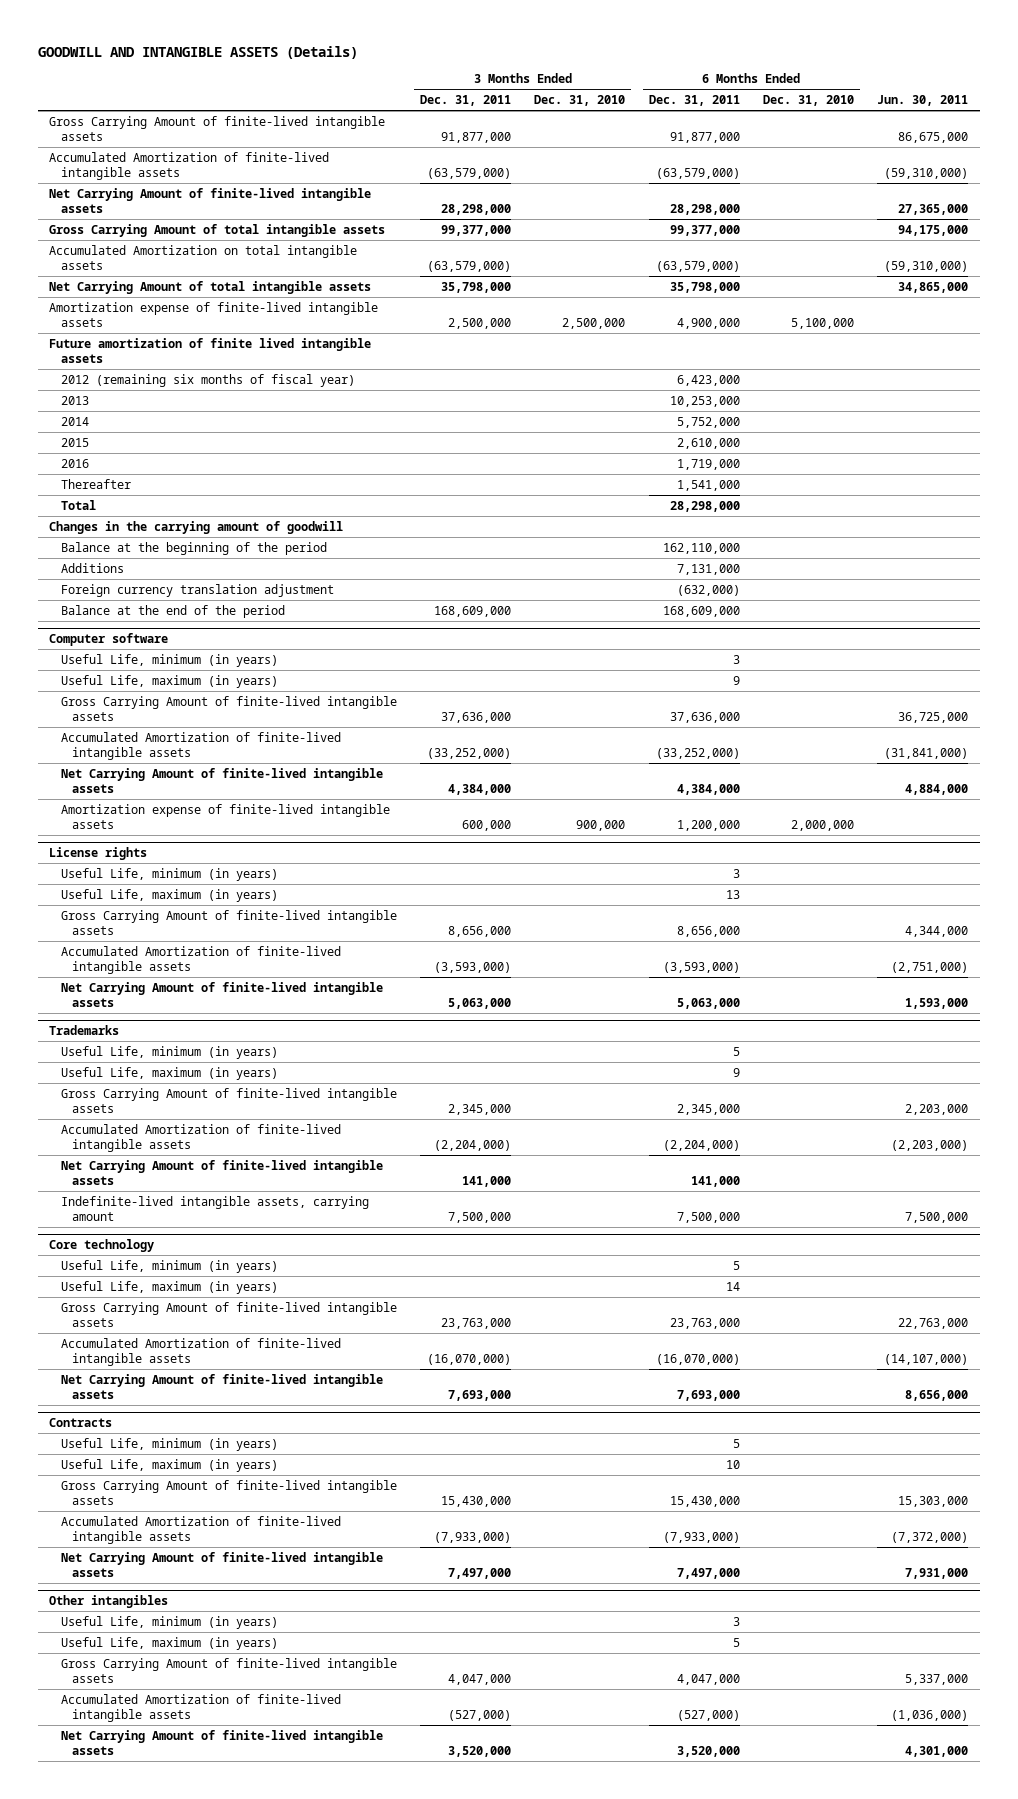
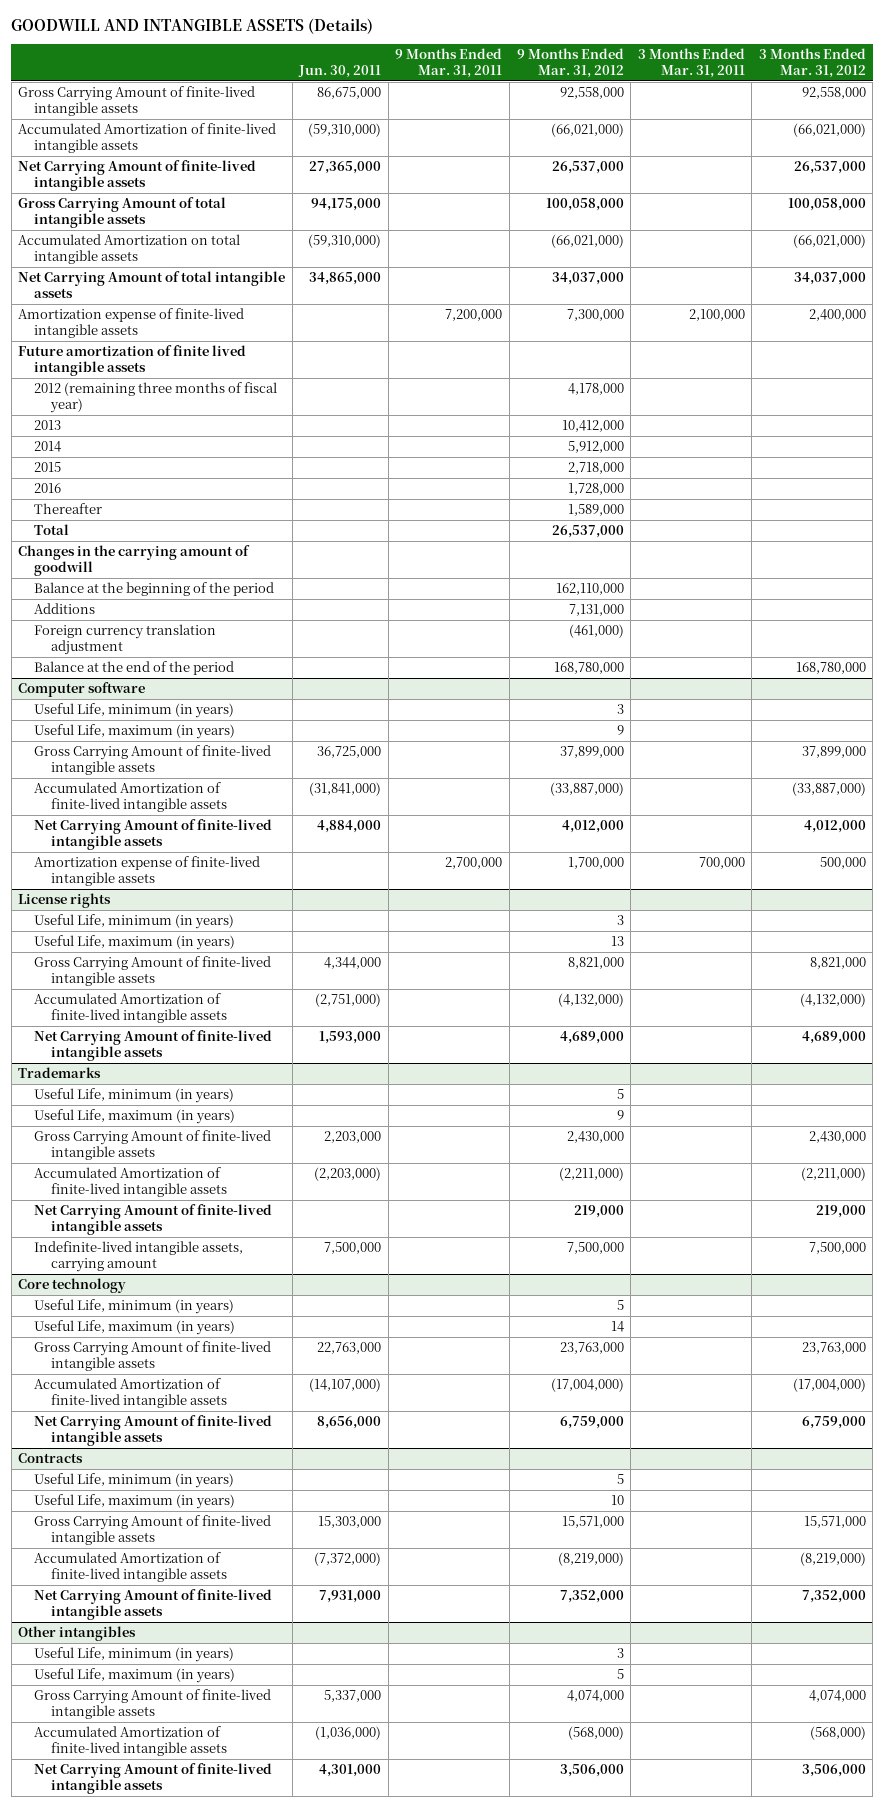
- | 3 Months Ended Dec. 31, 2011 | 3 Months Ended Dec. 31, 2010 | 6 Months Ended Dec. 31, 2011 | 6 Months Ended Dec. 31, 2010 | Jun. 30, 2011
+ | Jun. 30, 2011 | 9 Months Ended Mar. 31, 2011 | 9 Months Ended Mar. 31, 2012 | 3 Months Ended Mar. 31, 2011 | 3 Months Ended Mar. 31, 2012
- 2012 (remaining six months of fiscal year) | | | 6,423,000 | |
+ 2012 (remaining three months of fiscal year) | | | 4,178,000 | |

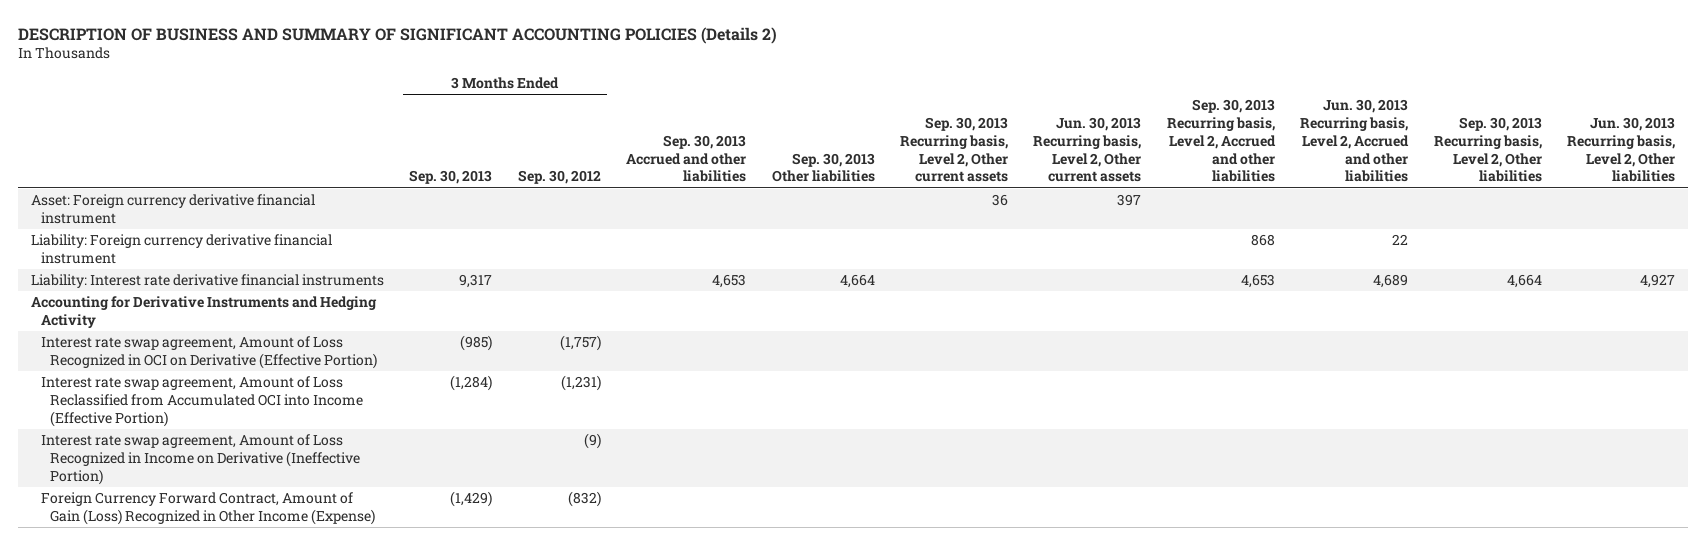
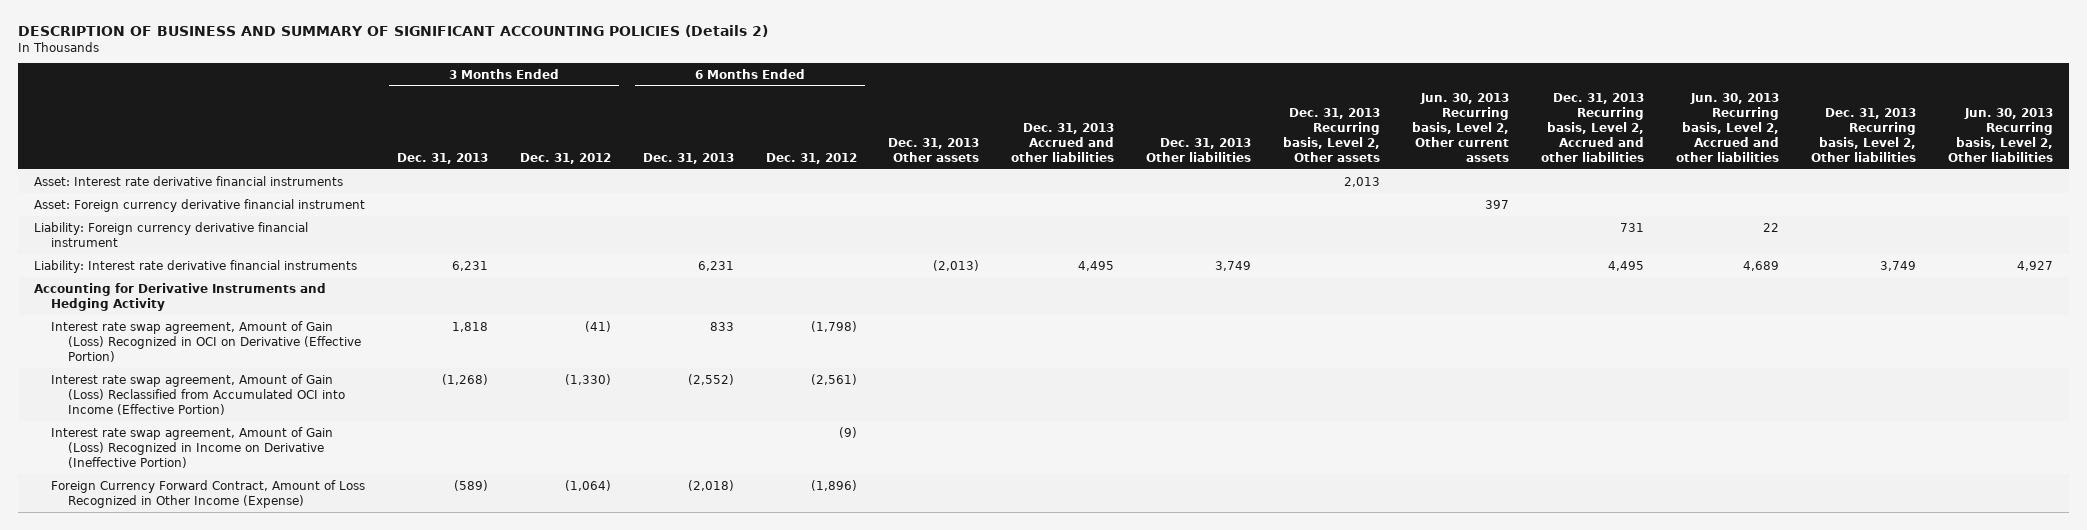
- | 3 Months Ended Sep. 30, 2013 | 3 Months Ended Sep. 30, 2012 | Sep. 30, 2013 Accrued and other liabilities | Sep. 30, 2013 Other liabilities | Sep. 30, 2013 Recurring basis, Level 2, Other current assets | Jun. 30, 2013 Recurring basis, Level 2, Other current assets | Sep. 30, 2013 Recurring basis, Level 2, Accrued and other liabilities | Jun. 30, 2013 Recurring basis, Level 2, Accrued and other liabilities | Sep. 30, 2013 Recurring basis, Level 2, Other liabilities | Jun. 30, 2013 Recurring basis, Level 2, Other liabilities
+ | 3 Months Ended Dec. 31, 2013 | 3 Months Ended Dec. 31, 2012 | 6 Months Ended Dec. 31, 2013 | 6 Months Ended Dec. 31, 2012 | Dec. 31, 2013 Other assets | Dec. 31, 2013 Accrued and other liabilities | Dec. 31, 2013 Other liabilities | Dec. 31, 2013 Recurring basis, Level 2, Other assets | Jun. 30, 2013 Recurring basis, Level 2, Other current assets | Dec. 31, 2013 Recurring basis, Level 2, Accrued and other liabilities | Jun. 30, 2013 Recurring basis, Level 2, Accrued and other liabilities | Dec. 31, 2013 Recurring basis, Level 2, Other liabilities | Jun. 30, 2013 Recurring basis, Level 2, Other liabilities
+ Asset: Interest rate derivative financial instruments | | | | | | | | 2,013 | | | | |
- Interest rate swap agreement, Amount of Loss Recognized in OCI on Derivative (Effective Portion) | (985) | (1,757) | | | | | | | |
- Interest rate swap agreement, Amount of Loss Reclassified from Accumulated OCI into Income (Effective Portion) | (1,284) | (1,231) | | | | | | | |
- Interest rate swap agreement, Amount of Loss Recognized in Income on Derivative (Ineffective Portion) | | (9) | | | | | | | |
- Foreign Currency Forward Contract, Amount of Gain (Loss) Recognized in Other Income (Expense) | (1,429) | (832) | | | | | | | |
+ Interest rate swap agreement, Amount of Gain (Loss) Recognized in OCI on Derivative (Effective Portion) | 1,818 | (41) | 833 | (1,798) | | | | | | | | |
+ Interest rate swap agreement, Amount of Gain (Loss) Reclassified from Accumulated OCI into Income (Effective Portion) | (1,268) | (1,330) | (2,552) | (2,561) | | | | | | | | |
+ Interest rate swap agreement, Amount of Gain (Loss) Recognized in Income on Derivative (Ineffective Portion) | | | | (9) | | | | | | | | |
+ Foreign Currency Forward Contract, Amount of Loss Recognized in Other Income (Expense) | (589) | (1,064) | (2,018) | (1,896) | | | | | | | | |

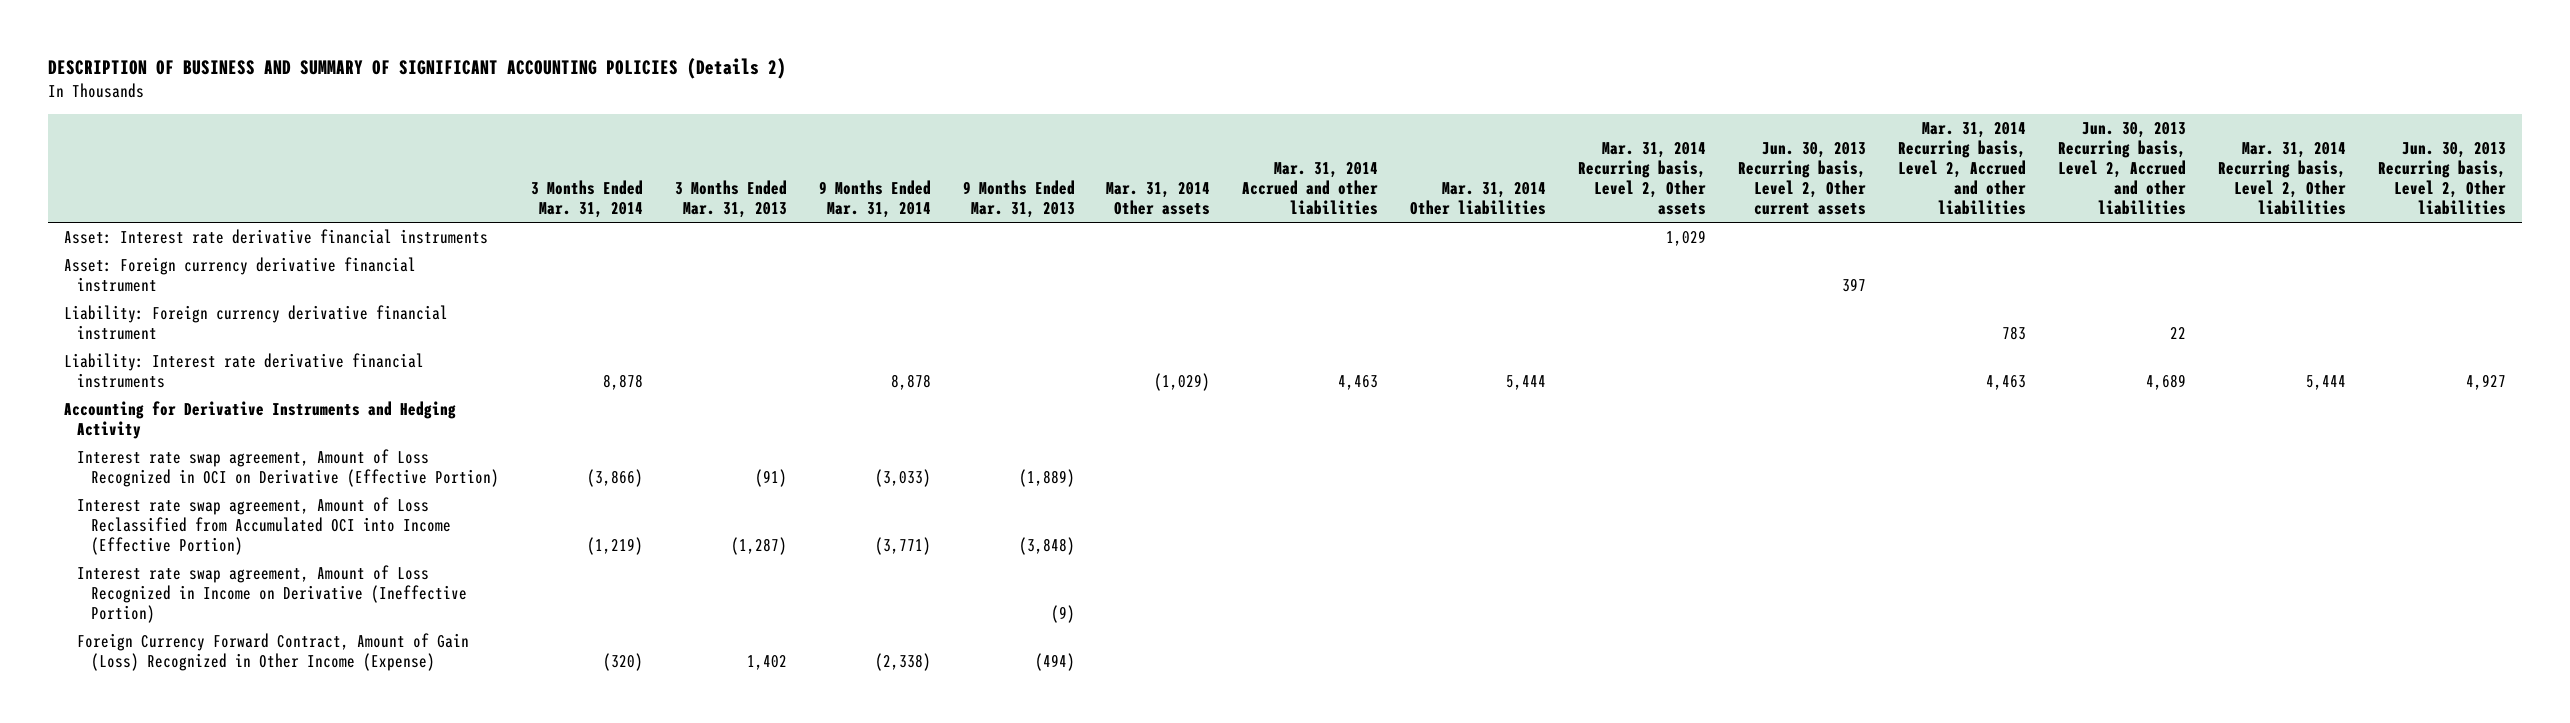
- | 3 Months Ended Dec. 31, 2013 | 3 Months Ended Dec. 31, 2012 | 6 Months Ended Dec. 31, 2013 | 6 Months Ended Dec. 31, 2012 | Dec. 31, 2013 Other assets | Dec. 31, 2013 Accrued and other liabilities | Dec. 31, 2013 Other liabilities | Dec. 31, 2013 Recurring basis, Level 2, Other assets | Jun. 30, 2013 Recurring basis, Level 2, Other current assets | Dec. 31, 2013 Recurring basis, Level 2, Accrued and other liabilities | Jun. 30, 2013 Recurring basis, Level 2, Accrued and other liabilities | Dec. 31, 2013 Recurring basis, Level 2, Other liabilities | Jun. 30, 2013 Recurring basis, Level 2, Other liabilities
+ | 3 Months Ended Mar. 31, 2014 | 3 Months Ended Mar. 31, 2013 | 9 Months Ended Mar. 31, 2014 | 9 Months Ended Mar. 31, 2013 | Mar. 31, 2014 Other assets | Mar. 31, 2014 Accrued and other liabilities | Mar. 31, 2014 Other liabilities | Mar. 31, 2014 Recurring basis, Level 2, Other assets | Jun. 30, 2013 Recurring basis, Level 2, Other current assets | Mar. 31, 2014 Recurring basis, Level 2, Accrued and other liabilities | Jun. 30, 2013 Recurring basis, Level 2, Accrued and other liabilities | Mar. 31, 2014 Recurring basis, Level 2, Other liabilities | Jun. 30, 2013 Recurring basis, Level 2, Other liabilities
- Interest rate swap agreement, Amount of Gain (Loss) Recognized in OCI on Derivative (Effective Portion) | 1,818 | (41) | 833 | (1,798) | | | | | | | | |
- Interest rate swap agreement, Amount of Gain (Loss) Reclassified from Accumulated OCI into Income (Effective Portion) | (1,268) | (1,330) | (2,552) | (2,561) | | | | | | | | |
- Interest rate swap agreement, Amount of Gain (Loss) Recognized in Income on Derivative (Ineffective Portion) | | | | (9) | | | | | | | | |
- Foreign Currency Forward Contract, Amount of Loss Recognized in Other Income (Expense) | (589) | (1,064) | (2,018) | (1,896) | | | | | | | | |
+ Interest rate swap agreement, Amount of Loss Recognized in OCI on Derivative (Effective Portion) | (3,866) | (91) | (3,033) | (1,889) | | | | | | | | |
+ Interest rate swap agreement, Amount of Loss Reclassified from Accumulated OCI into Income (Effective Portion) | (1,219) | (1,287) | (3,771) | (3,848) | | | | | | | | |
+ Interest rate swap agreement, Amount of Loss Recognized in Income on Derivative (Ineffective Portion) | | | | (9) | | | | | | | | |
+ Foreign Currency Forward Contract, Amount of Gain (Loss) Recognized in Other Income (Expense) | (320) | 1,402 | (2,338) | (494) | | | | | | | | |

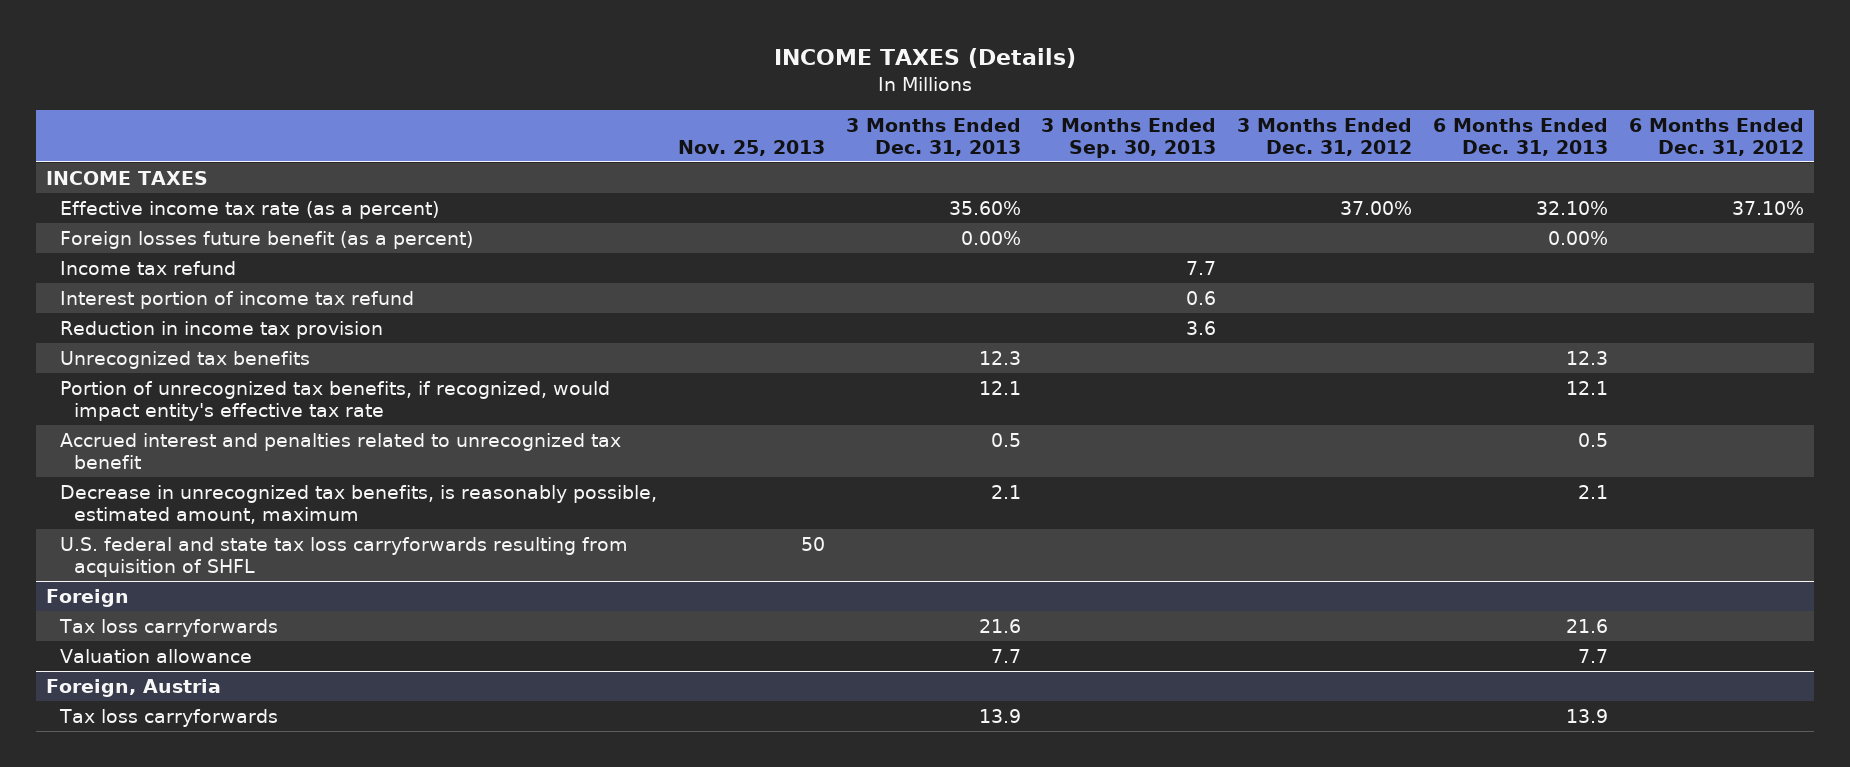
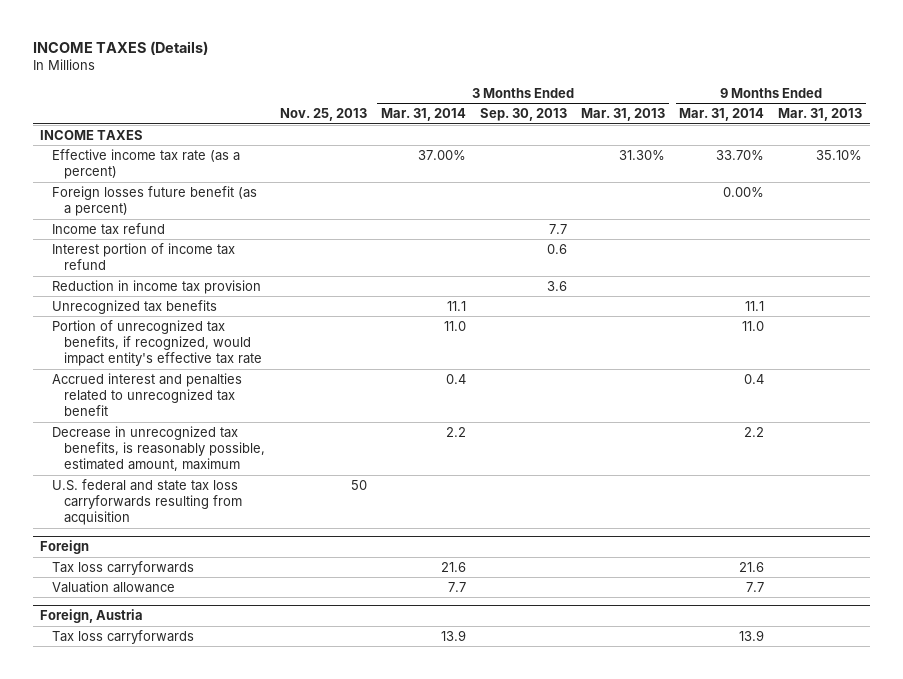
- | Nov. 25, 2013 | 3 Months Ended Dec. 31, 2013 | 3 Months Ended Sep. 30, 2013 | 3 Months Ended Dec. 31, 2012 | 6 Months Ended Dec. 31, 2013 | 6 Months Ended Dec. 31, 2012
+ | Nov. 25, 2013 | 3 Months Ended Mar. 31, 2014 | 3 Months Ended Sep. 30, 2013 | 3 Months Ended Mar. 31, 2013 | 9 Months Ended Mar. 31, 2014 | 9 Months Ended Mar. 31, 2013
- U.S. federal and state tax loss carryforwards resulting from acquisition of SHFL | 50 | | | | |
+ U.S. federal and state tax loss carryforwards resulting from acquisition | 50 | | | | |

